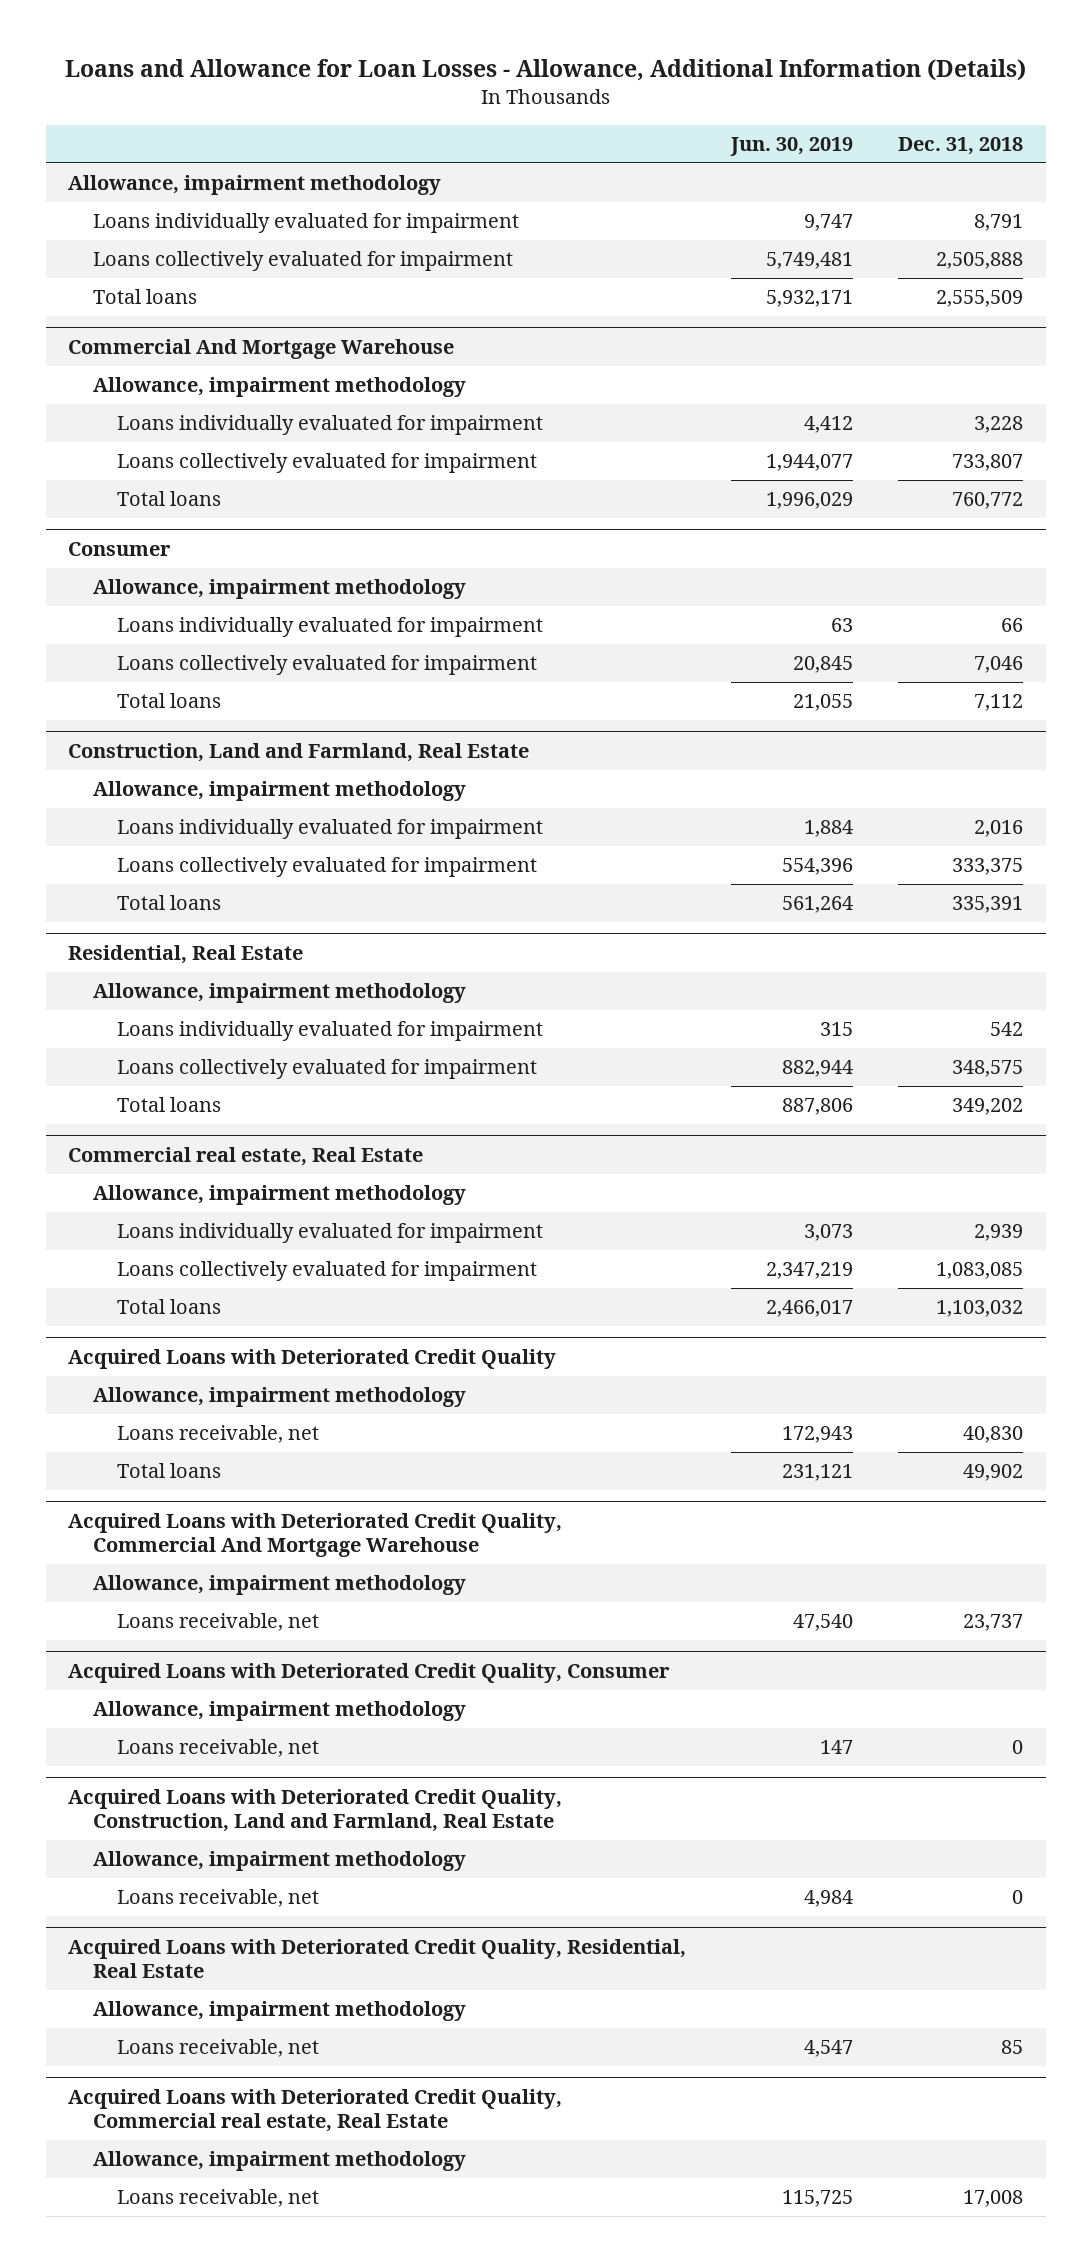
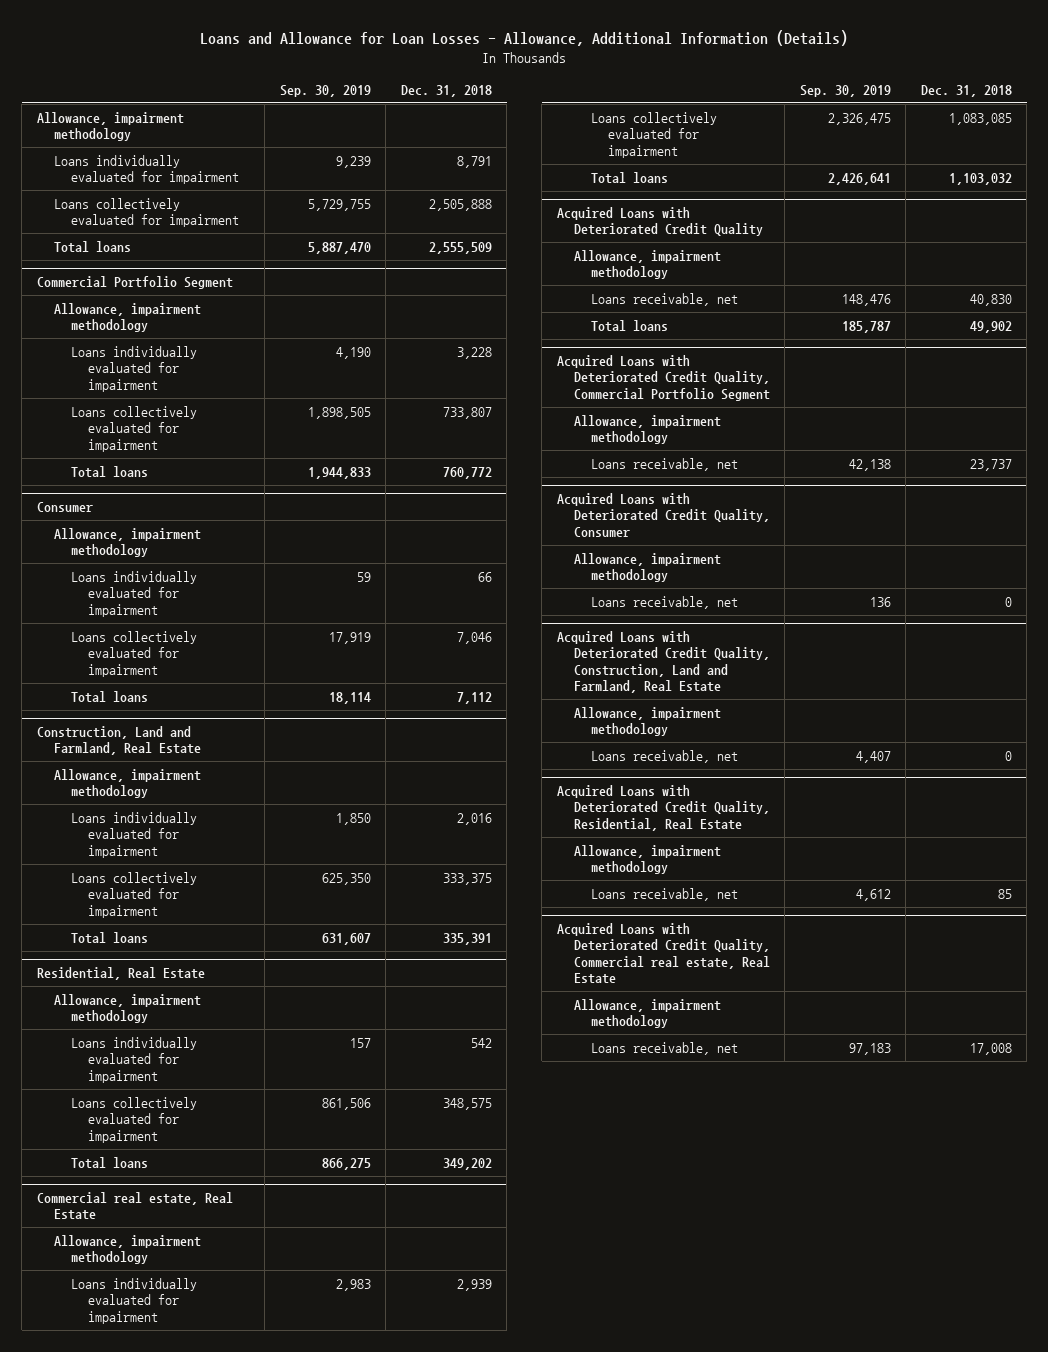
- | Jun. 30, 2019 | Dec. 31, 2018
+ | Sep. 30, 2019 | Dec. 31, 2018
- Commercial And Mortgage Warehouse
+ Commercial Portfolio Segment
- Acquired Loans with Deteriorated Credit Quality, Commercial And Mortgage Warehouse
+ Acquired Loans with Deteriorated Credit Quality, Commercial Portfolio Segment

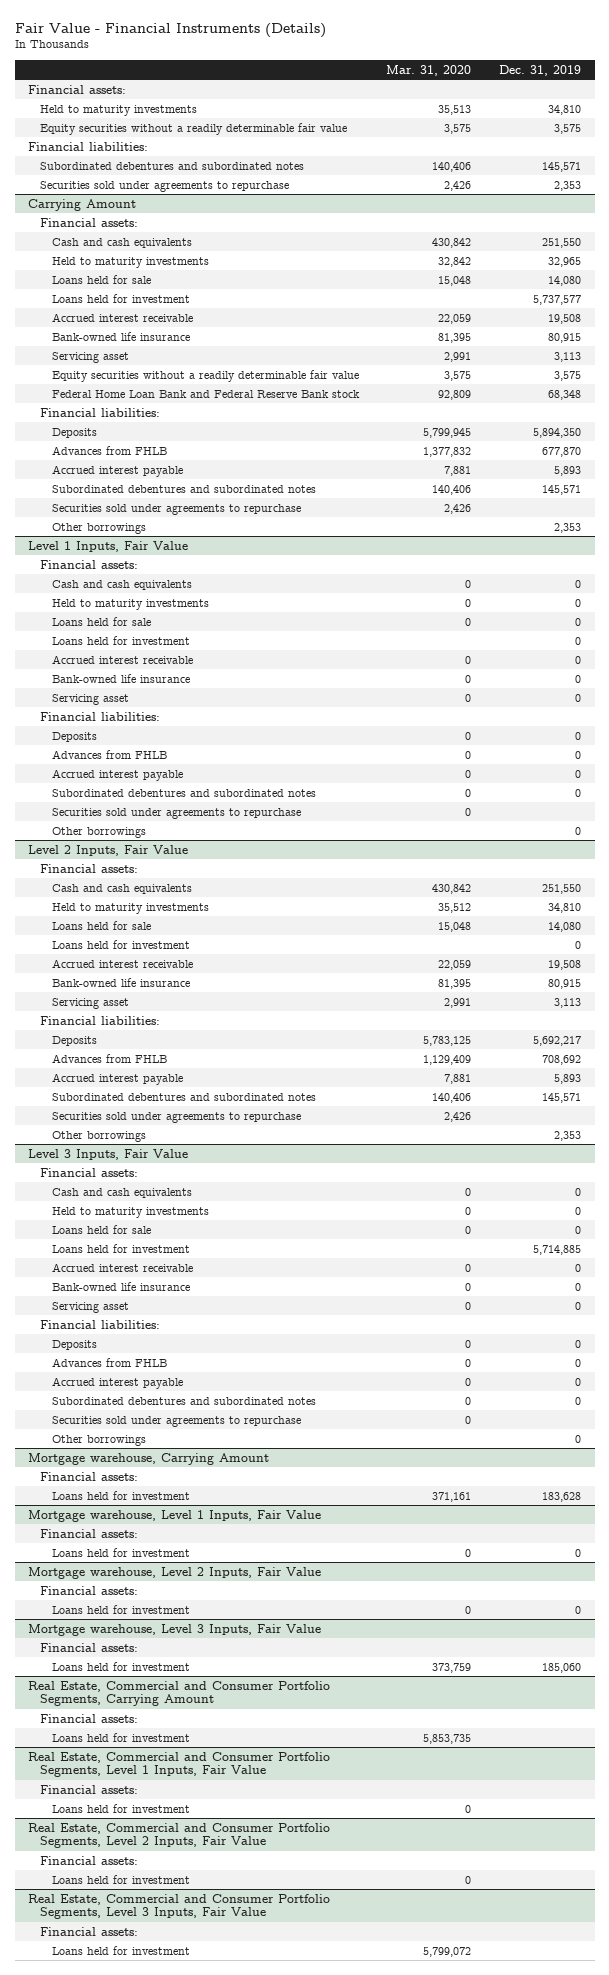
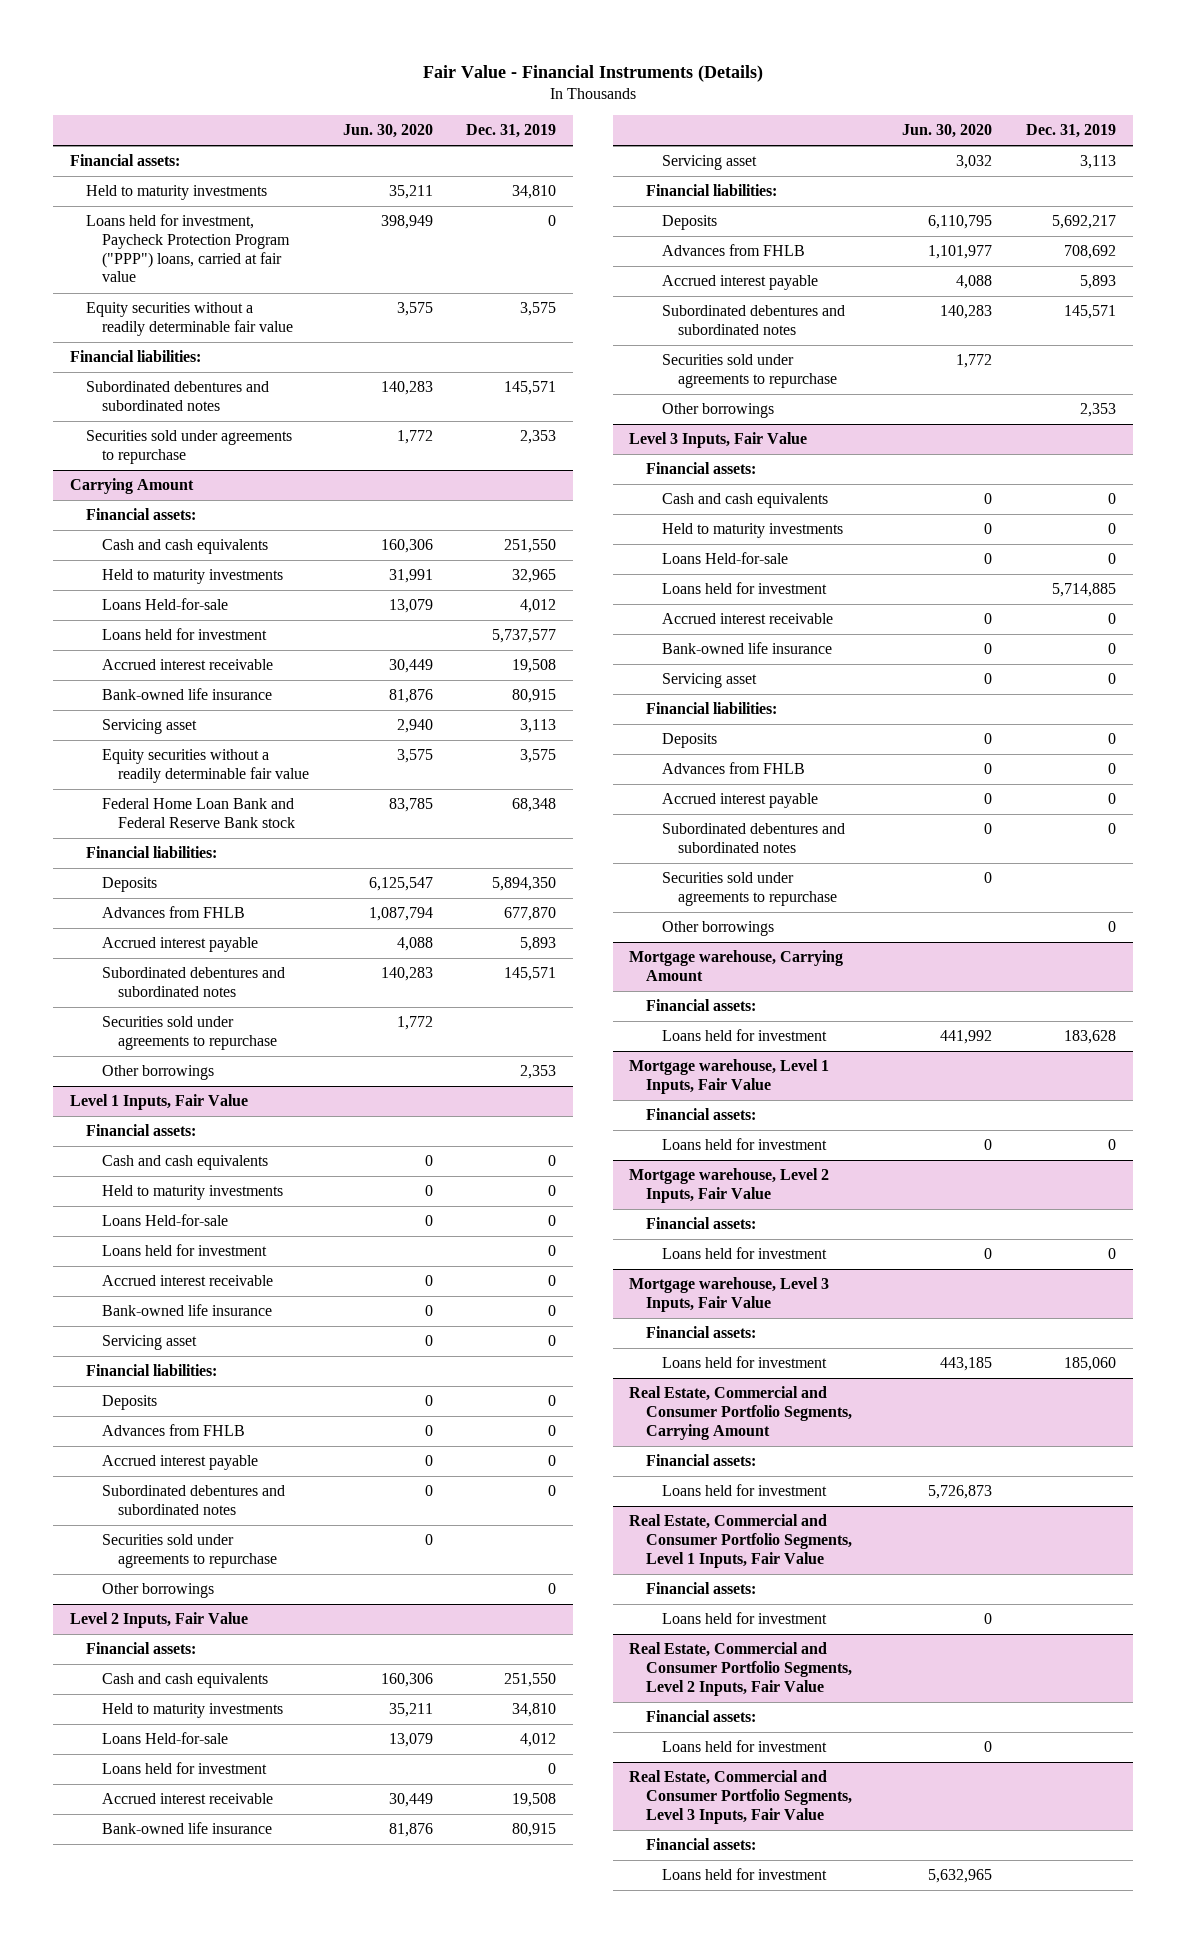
- | Mar. 31, 2020 | Dec. 31, 2019
+ | Jun. 30, 2020 | Dec. 31, 2019
+ Loans held for investment, Paycheck Protection Program ("PPP") loans, carried at fair value | 398,949 | 0
@ Carrying Amount
- Loans held for sale | 15,048 | 14,080
+ Loans Held-for-sale | 13,079 | 4,012
@ Level 1 Inputs, Fair Value
- Loans held for sale | 0 | 0
+ Loans Held-for-sale | 0 | 0
@ Level 2 Inputs, Fair Value
- Loans held for sale | 15,048 | 14,080
+ Loans Held-for-sale | 13,079 | 4,012
@ Level 3 Inputs, Fair Value
- Loans held for sale | 0 | 0
+ Loans Held-for-sale | 0 | 0

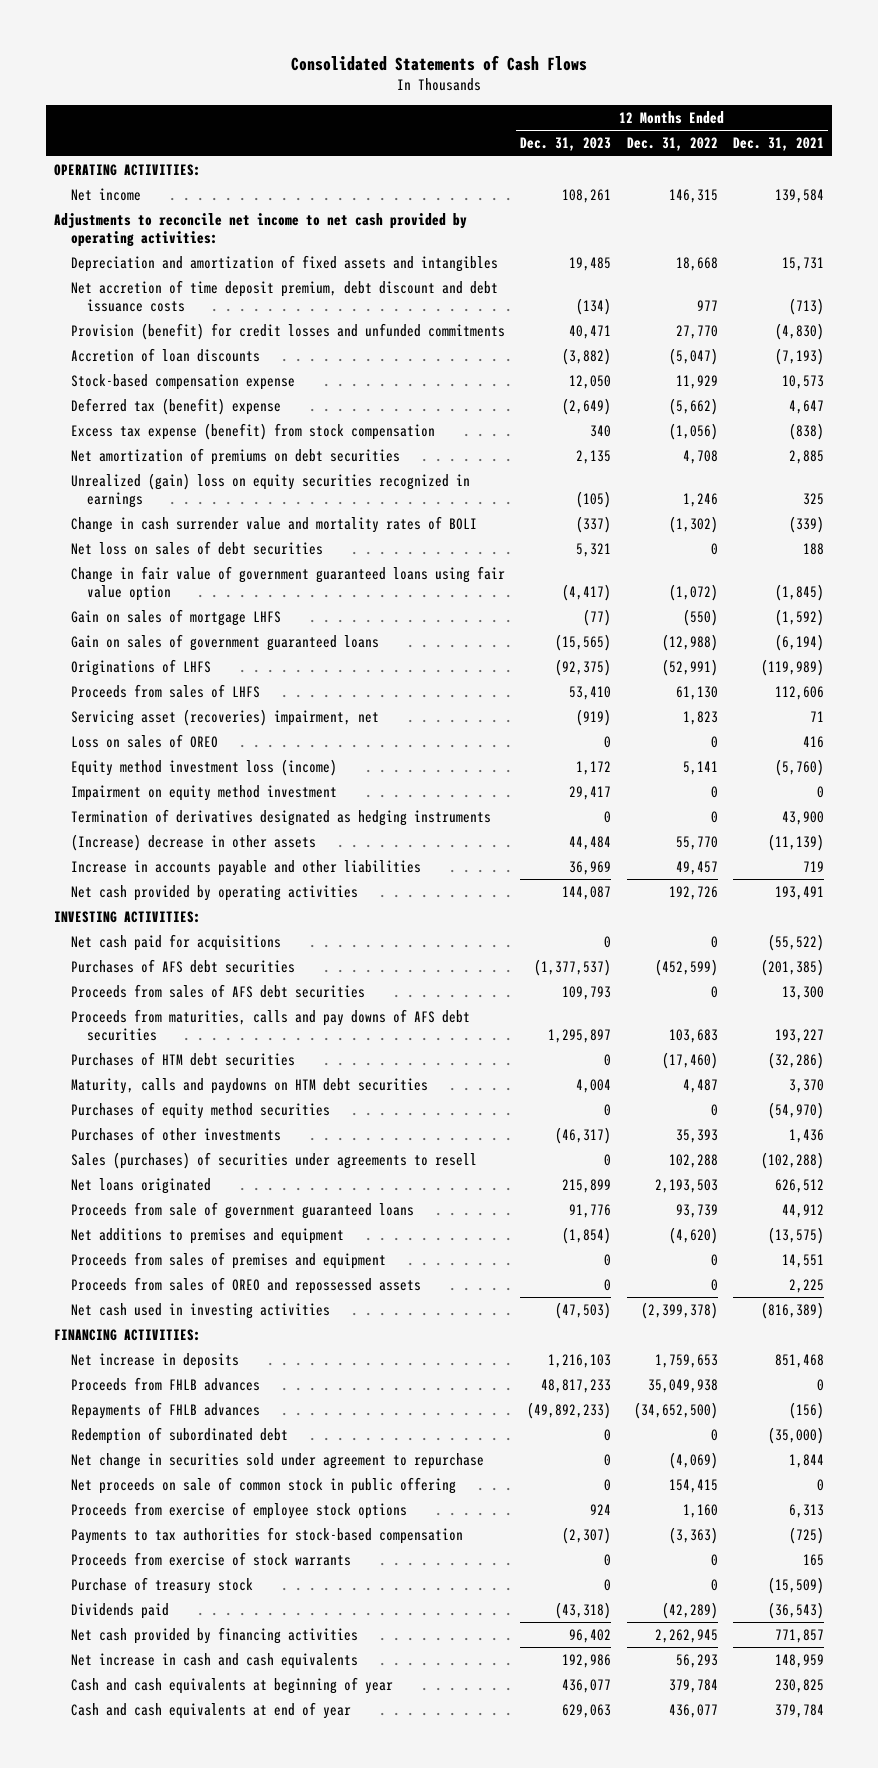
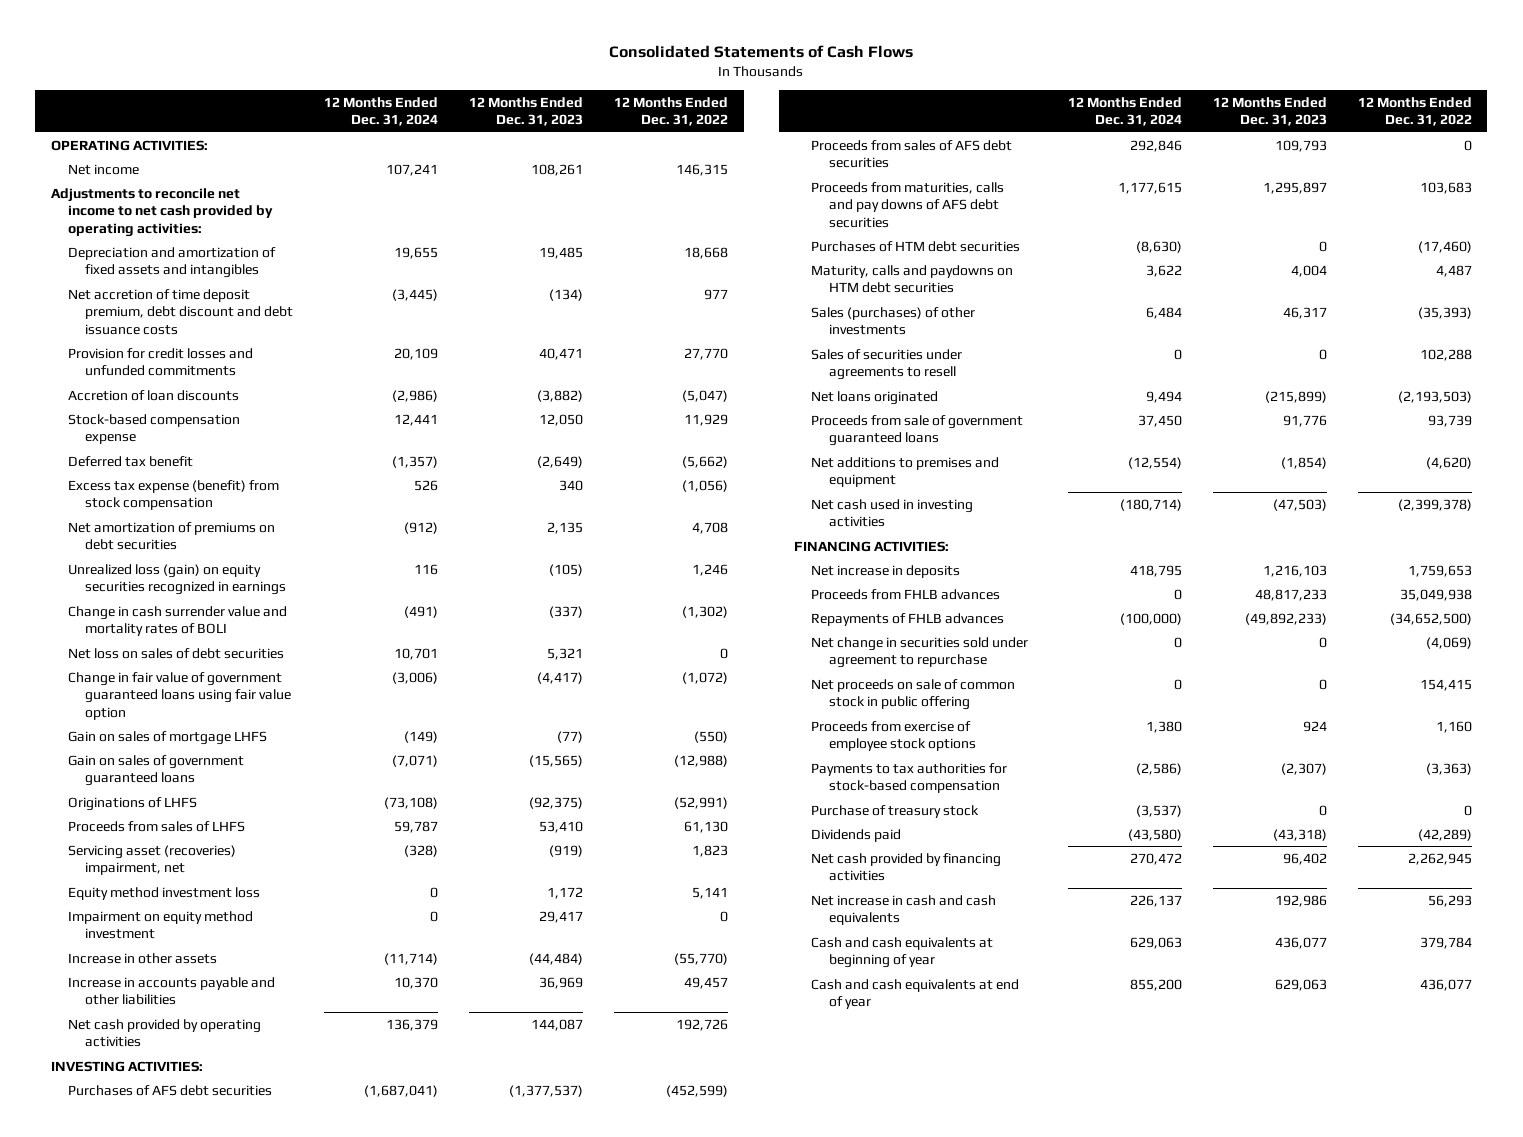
- | 12 Months Ended Dec. 31, 2023 | 12 Months Ended Dec. 31, 2022 | 12 Months Ended Dec. 31, 2021
+ | 12 Months Ended Dec. 31, 2024 | 12 Months Ended Dec. 31, 2023 | 12 Months Ended Dec. 31, 2022
- Provision (benefit) for credit losses and unfunded commitments | 40,471 | 27,770 | (4,830)
+ Provision for credit losses and unfunded commitments | 20,109 | 40,471 | 27,770
- Deferred tax (benefit) expense | (2,649) | (5,662) | 4,647
+ Deferred tax benefit | (1,357) | (2,649) | (5,662)
- Unrealized (gain) loss on equity securities recognized in earnings | (105) | 1,246 | 325
+ Unrealized loss (gain) on equity securities recognized in earnings | 116 | (105) | 1,246
- Loss on sales of OREO | 0 | 0 | 416
- Equity method investment loss (income) | 1,172 | 5,141 | (5,760)
+ Equity method investment loss | 0 | 1,172 | 5,141
- Termination of derivatives designated as hedging instruments | 0 | 0 | 43,900
- (Increase) decrease in other assets | 44,484 | 55,770 | (11,139)
+ Increase in other assets | (11,714) | (44,484) | (55,770)
- Net cash paid for acquisitions | 0 | 0 | (55,522)
- Purchases of equity method securities | 0 | 0 | (54,970)
- Purchases of other investments | (46,317) | 35,393 | 1,436
- Sales (purchases) of securities under agreements to resell | 0 | 102,288 | (102,288)
- Net loans originated | 215,899 | 2,193,503 | 626,512
+ Sales (purchases) of other investments | 6,484 | 46,317 | (35,393)
+ Sales of securities under agreements to resell | 0 | 0 | 102,288
+ Net loans originated | 9,494 | (215,899) | (2,193,503)
- Proceeds from sales of premises and equipment | 0 | 0 | 14,551
- Proceeds from sales of OREO and repossessed assets | 0 | 0 | 2,225
- Redemption of subordinated debt | 0 | 0 | (35,000)
- Proceeds from exercise of stock warrants | 0 | 0 | 165

